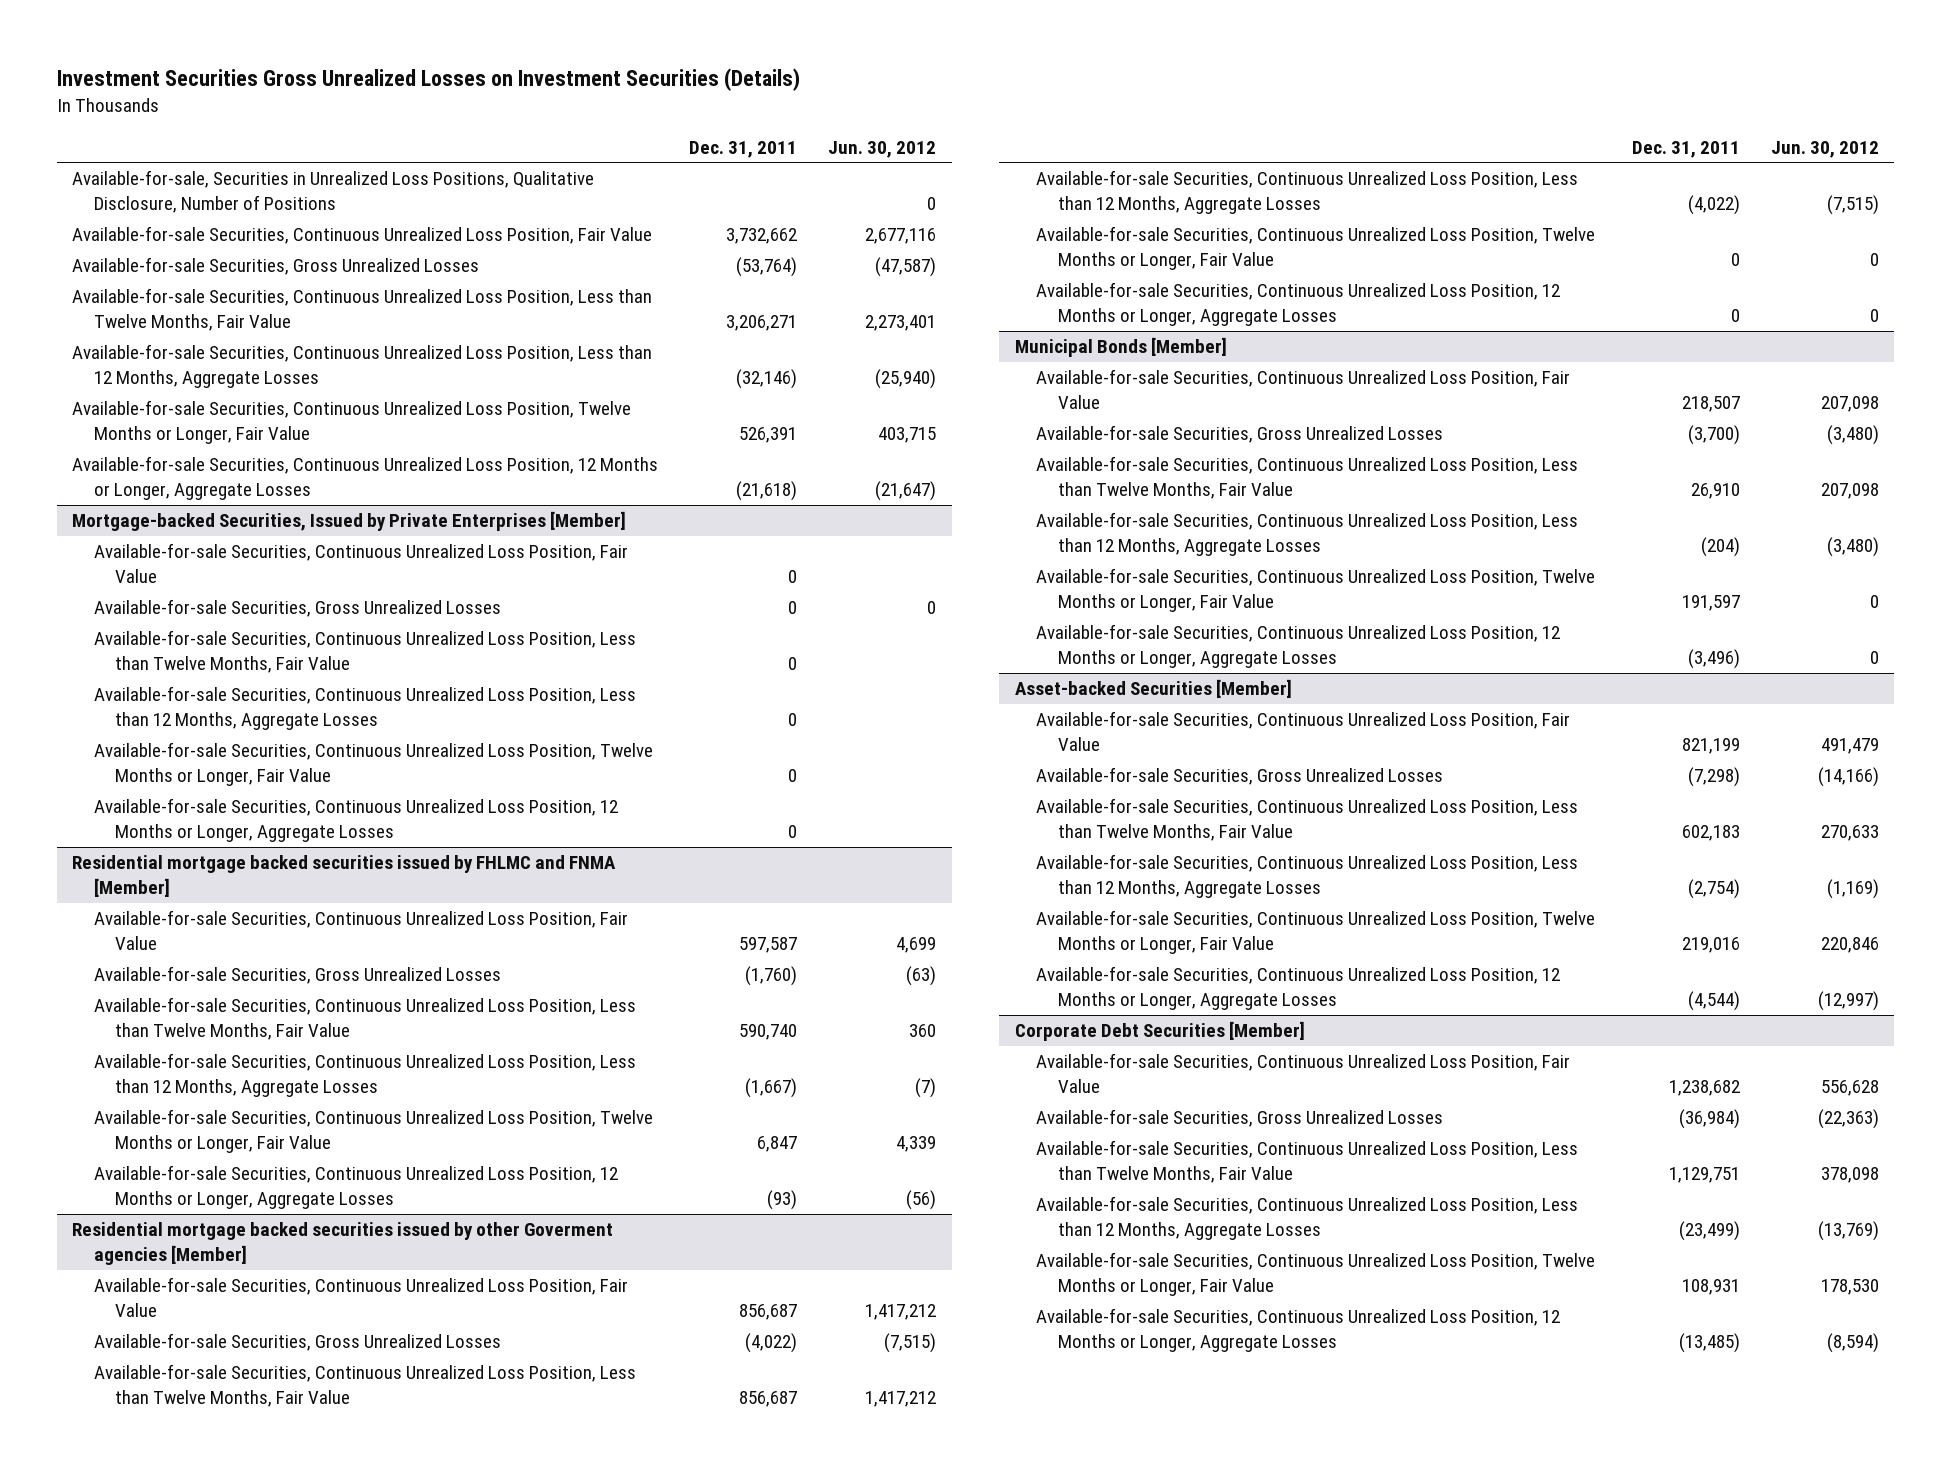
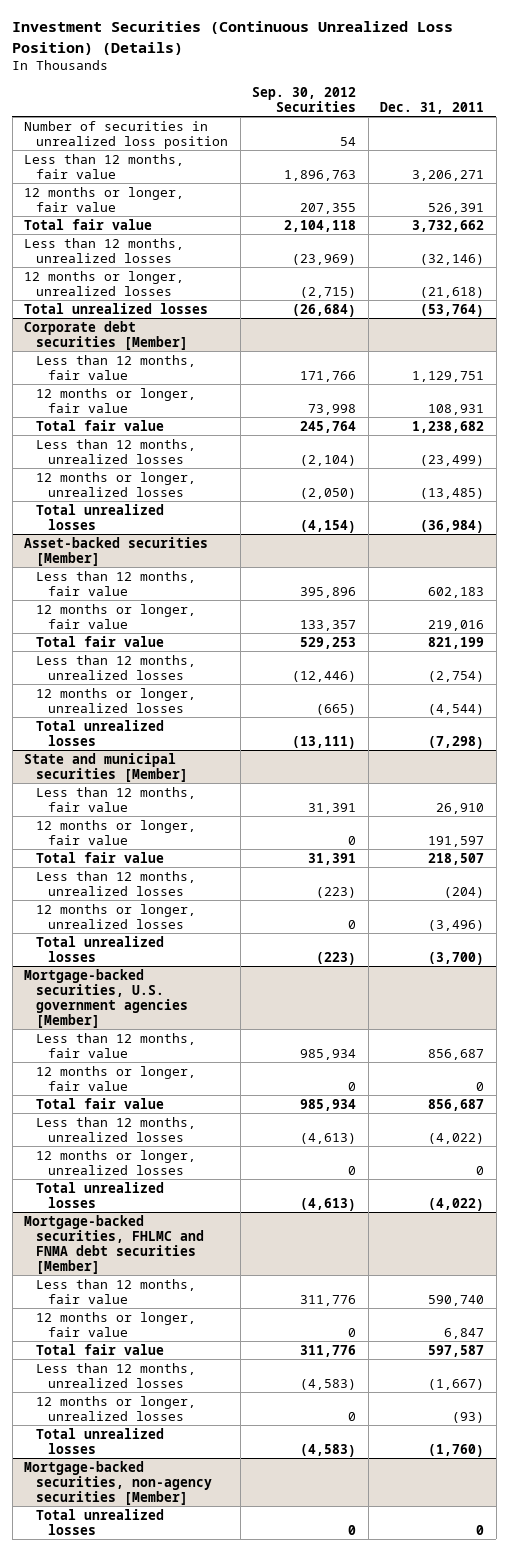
- Investment Securities Gross Unrealized Losses on Investment Securities (Details)
+ Investment Securities (Continuous Unrealized Loss Position) (Details)
- | Dec. 31, 2011 | Jun. 30, 2012
+ | Sep. 30, 2012 Securities | Dec. 31, 2011
- Available-for-sale, Securities in Unrealized Loss Positions, Qualitative Disclosure, Number of Positions | | 0
- Available-for-sale Securities, Continuous Unrealized Loss Position, Fair Value | 3,732,662 | 2,677,116
- Available-for-sale Securities, Gross Unrealized Losses | (53,764) | (47,587)
- Available-for-sale Securities, Continuous Unrealized Loss Position, Less than Twelve Months, Fair Value | 3,206,271 | 2,273,401
- Available-for-sale Securities, Continuous Unrealized Loss Position, Less than 12 Months, Aggregate Losses | (32,146) | (25,940)
- Available-for-sale Securities, Continuous Unrealized Loss Position, Twelve Months or Longer, Fair Value | 526,391 | 403,715
- Available-for-sale Securities, Continuous Unrealized Loss Position, 12 Months or Longer, Aggregate Losses | (21,618) | (21,647)
- Mortgage-backed Securities, Issued by Private Enterprises [Member]
- Available-for-sale Securities, Continuous Unrealized Loss Position, Fair Value | 0 |
- Available-for-sale Securities, Gross Unrealized Losses | 0 | 0
- Available-for-sale Securities, Continuous Unrealized Loss Position, Less than Twelve Months, Fair Value | 0 |
- Available-for-sale Securities, Continuous Unrealized Loss Position, Less than 12 Months, Aggregate Losses | 0 |
- Available-for-sale Securities, Continuous Unrealized Loss Position, Twelve Months or Longer, Fair Value | 0 |
- Available-for-sale Securities, Continuous Unrealized Loss Position, 12 Months or Longer, Aggregate Losses | 0 |
- Residential mortgage backed securities issued by FHLMC and FNMA [Member]
- Available-for-sale Securities, Continuous Unrealized Loss Position, Fair Value | 597,587 | 4,699
- Available-for-sale Securities, Gross Unrealized Losses | (1,760) | (63)
- Available-for-sale Securities, Continuous Unrealized Loss Position, Less than Twelve Months, Fair Value | 590,740 | 360
- Available-for-sale Securities, Continuous Unrealized Loss Position, Less than 12 Months, Aggregate Losses | (1,667) | (7)
- Available-for-sale Securities, Continuous Unrealized Loss Position, Twelve Months or Longer, Fair Value | 6,847 | 4,339
- Available-for-sale Securities, Continuous Unrealized Loss Position, 12 Months or Longer, Aggregate Losses | (93) | (56)
- Residential mortgage backed securities issued by other Goverment agencies [Member]
- Available-for-sale Securities, Continuous Unrealized Loss Position, Fair Value | 856,687 | 1,417,212
- Available-for-sale Securities, Gross Unrealized Losses | (4,022) | (7,515)
- Available-for-sale Securities, Continuous Unrealized Loss Position, Less than Twelve Months, Fair Value | 856,687 | 1,417,212
- Available-for-sale Securities, Continuous Unrealized Loss Position, Less than 12 Months, Aggregate Losses | (4,022) | (7,515)
- Available-for-sale Securities, Continuous Unrealized Loss Position, Twelve Months or Longer, Fair Value | 0 | 0
- Available-for-sale Securities, Continuous Unrealized Loss Position, 12 Months or Longer, Aggregate Losses | 0 | 0
- Municipal Bonds [Member]
- Available-for-sale Securities, Continuous Unrealized Loss Position, Fair Value | 218,507 | 207,098
- Available-for-sale Securities, Gross Unrealized Losses | (3,700) | (3,480)
- Available-for-sale Securities, Continuous Unrealized Loss Position, Less than Twelve Months, Fair Value | 26,910 | 207,098
- Available-for-sale Securities, Continuous Unrealized Loss Position, Less than 12 Months, Aggregate Losses | (204) | (3,480)
- Available-for-sale Securities, Continuous Unrealized Loss Position, Twelve Months or Longer, Fair Value | 191,597 | 0
- Available-for-sale Securities, Continuous Unrealized Loss Position, 12 Months or Longer, Aggregate Losses | (3,496) | 0
- Asset-backed Securities [Member]
- Available-for-sale Securities, Continuous Unrealized Loss Position, Fair Value | 821,199 | 491,479
- Available-for-sale Securities, Gross Unrealized Losses | (7,298) | (14,166)
- Available-for-sale Securities, Continuous Unrealized Loss Position, Less than Twelve Months, Fair Value | 602,183 | 270,633
- Available-for-sale Securities, Continuous Unrealized Loss Position, Less than 12 Months, Aggregate Losses | (2,754) | (1,169)
- Available-for-sale Securities, Continuous Unrealized Loss Position, Twelve Months or Longer, Fair Value | 219,016 | 220,846
- Available-for-sale Securities, Continuous Unrealized Loss Position, 12 Months or Longer, Aggregate Losses | (4,544) | (12,997)
- Corporate Debt Securities [Member]
- Available-for-sale Securities, Continuous Unrealized Loss Position, Fair Value | 1,238,682 | 556,628
- Available-for-sale Securities, Gross Unrealized Losses | (36,984) | (22,363)
- Available-for-sale Securities, Continuous Unrealized Loss Position, Less than Twelve Months, Fair Value | 1,129,751 | 378,098
- Available-for-sale Securities, Continuous Unrealized Loss Position, Less than 12 Months, Aggregate Losses | (23,499) | (13,769)
- Available-for-sale Securities, Continuous Unrealized Loss Position, Twelve Months or Longer, Fair Value | 108,931 | 178,530
- Available-for-sale Securities, Continuous Unrealized Loss Position, 12 Months or Longer, Aggregate Losses | (13,485) | (8,594)
+ Number of securities in unrealized loss position | 54 |
+ Less than 12 months, fair value | 1,896,763 | 3,206,271
+ 12 months or longer, fair value | 207,355 | 526,391
+ Total fair value | 2,104,118 | 3,732,662
+ Less than 12 months, unrealized losses | (23,969) | (32,146)
+ 12 months or longer, unrealized losses | (2,715) | (21,618)
+ Total unrealized losses | (26,684) | (53,764)
+ Corporate debt securities [Member]
+ Less than 12 months, fair value | 171,766 | 1,129,751
+ 12 months or longer, fair value | 73,998 | 108,931
+ Total fair value | 245,764 | 1,238,682
+ Less than 12 months, unrealized losses | (2,104) | (23,499)
+ 12 months or longer, unrealized losses | (2,050) | (13,485)
+ Total unrealized losses | (4,154) | (36,984)
+ Asset-backed securities [Member]
+ Less than 12 months, fair value | 395,896 | 602,183
+ 12 months or longer, fair value | 133,357 | 219,016
+ Total fair value | 529,253 | 821,199
+ Less than 12 months, unrealized losses | (12,446) | (2,754)
+ 12 months or longer, unrealized losses | (665) | (4,544)
+ Total unrealized losses | (13,111) | (7,298)
+ State and municipal securities [Member]
+ Less than 12 months, fair value | 31,391 | 26,910
+ 12 months or longer, fair value | 0 | 191,597
+ Total fair value | 31,391 | 218,507
+ Less than 12 months, unrealized losses | (223) | (204)
+ 12 months or longer, unrealized losses | 0 | (3,496)
+ Total unrealized losses | (223) | (3,700)
+ Mortgage-backed securities, U.S. government agencies [Member]
+ Less than 12 months, fair value | 985,934 | 856,687
+ 12 months or longer, fair value | 0 | 0
+ Total fair value | 985,934 | 856,687
+ Less than 12 months, unrealized losses | (4,613) | (4,022)
+ 12 months or longer, unrealized losses | 0 | 0
+ Total unrealized losses | (4,613) | (4,022)
+ Mortgage-backed securities, FHLMC and FNMA debt securities [Member]
+ Less than 12 months, fair value | 311,776 | 590,740
+ 12 months or longer, fair value | 0 | 6,847
+ Total fair value | 311,776 | 597,587
+ Less than 12 months, unrealized losses | (4,583) | (1,667)
+ 12 months or longer, unrealized losses | 0 | (93)
+ Total unrealized losses | (4,583) | (1,760)
+ Mortgage-backed securities, non-agency securities [Member]
+ Total unrealized losses | 0 | 0

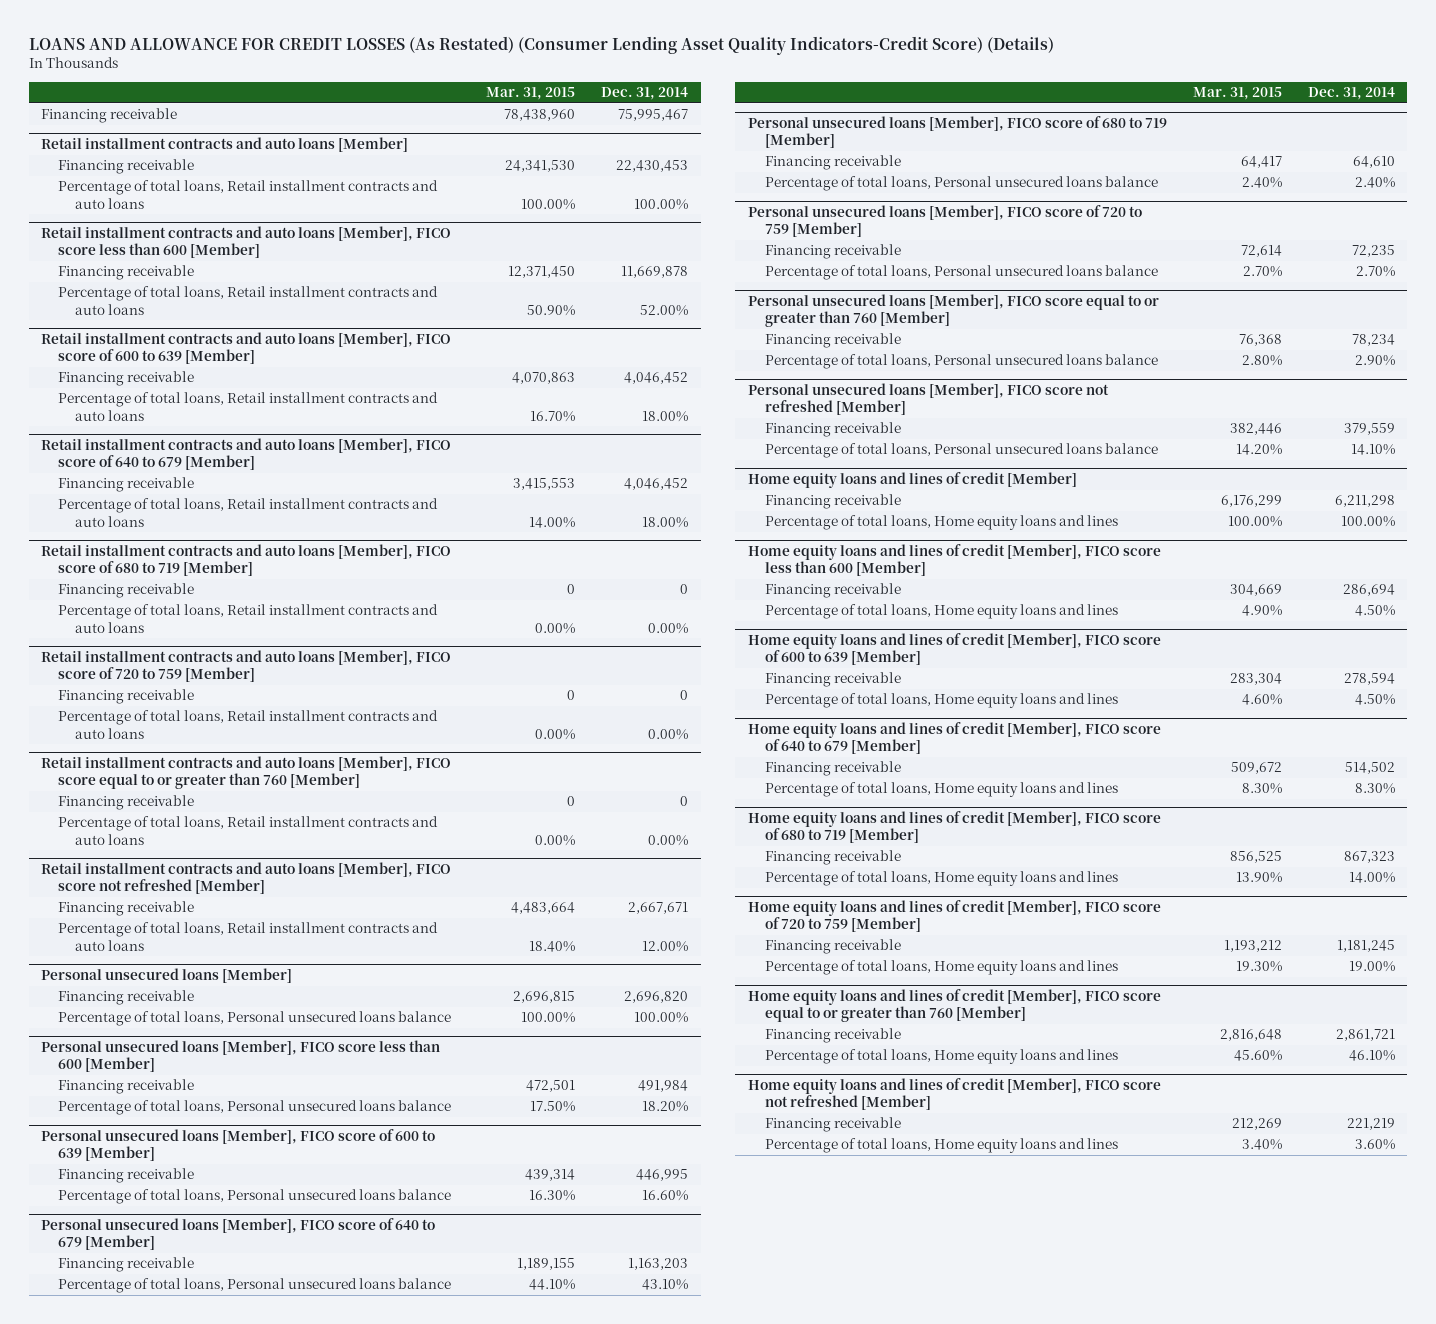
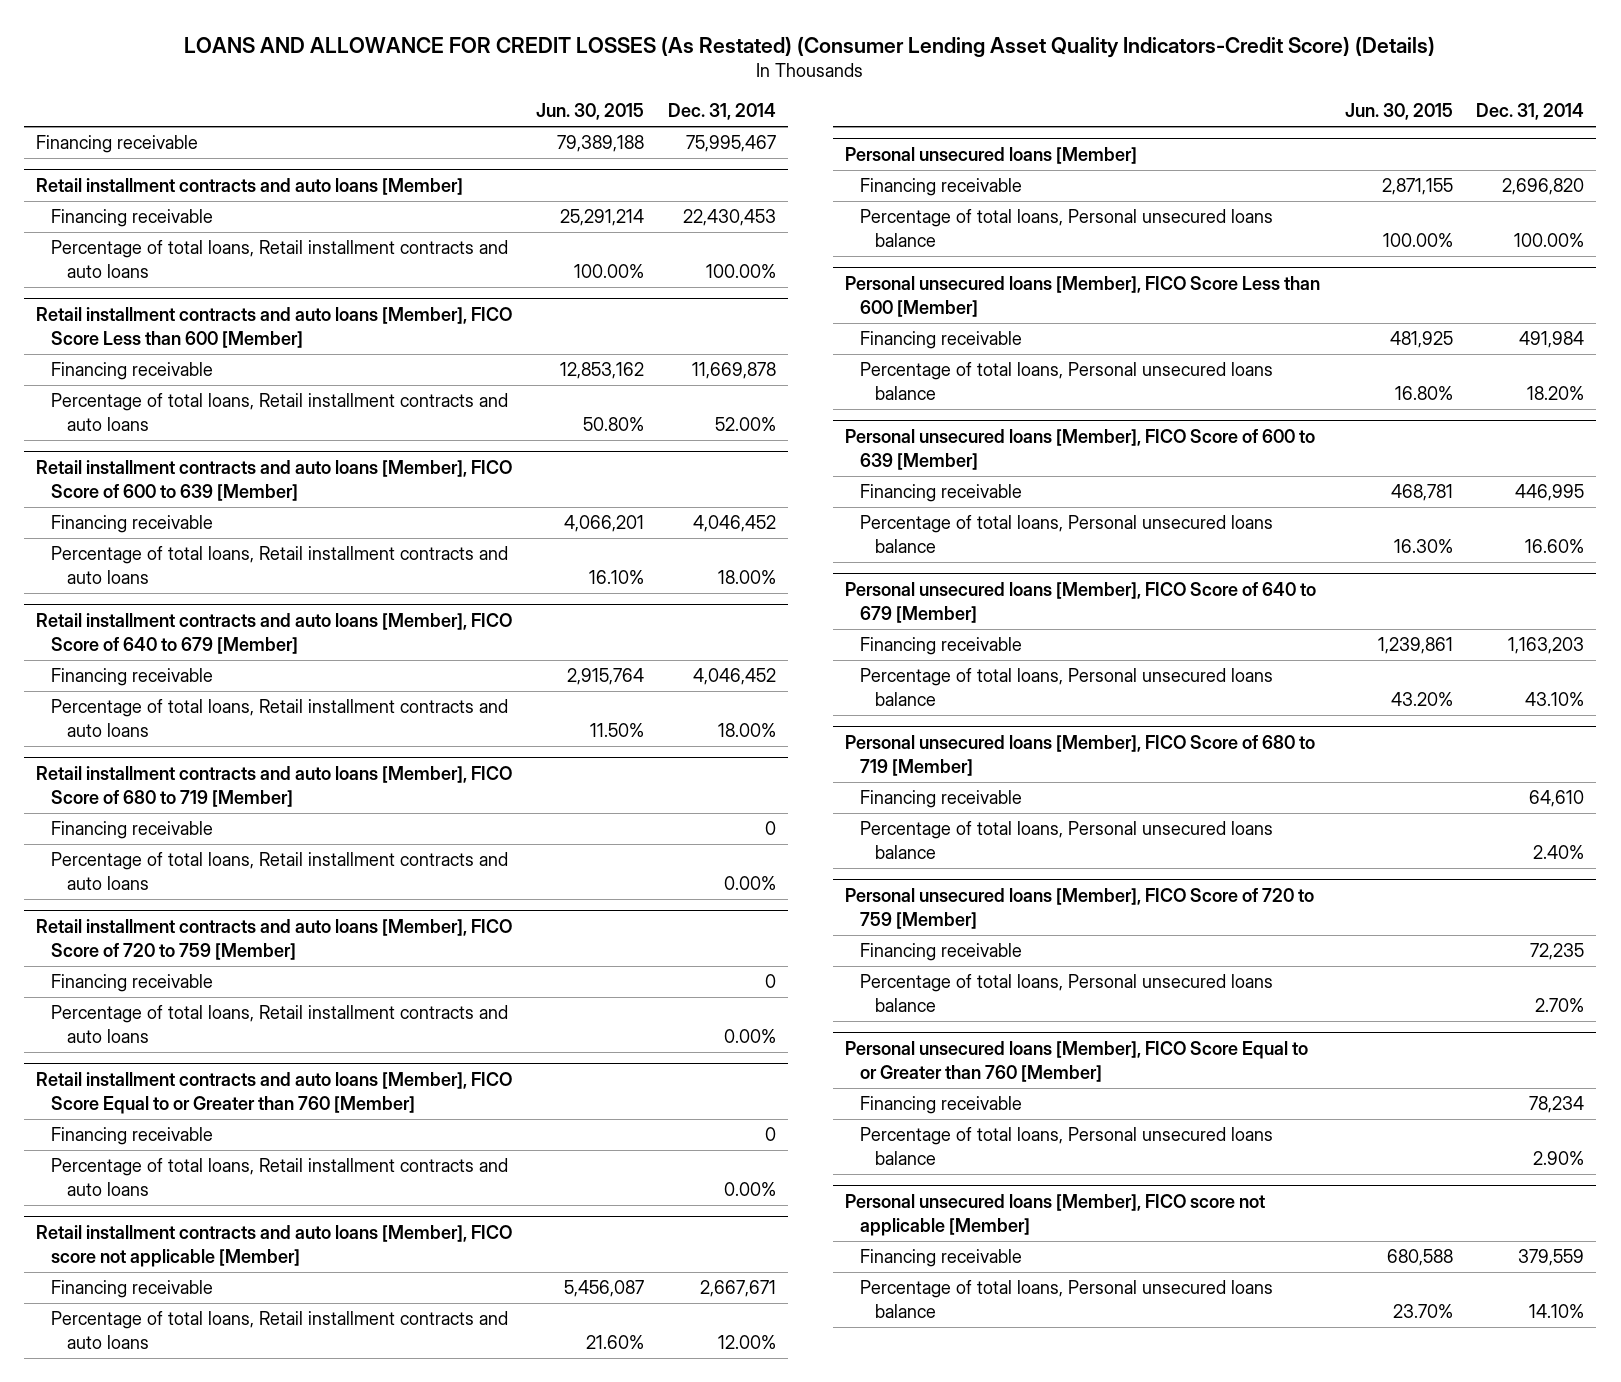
- | Mar. 31, 2015 | Dec. 31, 2014
+ | Jun. 30, 2015 | Dec. 31, 2014
- Retail installment contracts and auto loans [Member], FICO score less than 600 [Member]
+ Retail installment contracts and auto loans [Member], FICO Score Less than 600 [Member]
- Retail installment contracts and auto loans [Member], FICO score of 600 to 639 [Member]
+ Retail installment contracts and auto loans [Member], FICO Score of 600 to 639 [Member]
- Retail installment contracts and auto loans [Member], FICO score of 640 to 679 [Member]
+ Retail installment contracts and auto loans [Member], FICO Score of 640 to 679 [Member]
- Retail installment contracts and auto loans [Member], FICO score of 680 to 719 [Member]
+ Retail installment contracts and auto loans [Member], FICO Score of 680 to 719 [Member]
- Retail installment contracts and auto loans [Member], FICO score of 720 to 759 [Member]
+ Retail installment contracts and auto loans [Member], FICO Score of 720 to 759 [Member]
- Retail installment contracts and auto loans [Member], FICO score equal to or greater than 760 [Member]
+ Retail installment contracts and auto loans [Member], FICO Score Equal to or Greater than 760 [Member]
- Retail installment contracts and auto loans [Member], FICO score not refreshed [Member]
+ Retail installment contracts and auto loans [Member], FICO score not applicable [Member]
- Personal unsecured loans [Member], FICO score less than 600 [Member]
+ Personal unsecured loans [Member], FICO Score Less than 600 [Member]
- Personal unsecured loans [Member], FICO score of 600 to 639 [Member]
+ Personal unsecured loans [Member], FICO Score of 600 to 639 [Member]
- Personal unsecured loans [Member], FICO score of 640 to 679 [Member]
+ Personal unsecured loans [Member], FICO Score of 640 to 679 [Member]
- Personal unsecured loans [Member], FICO score of 680 to 719 [Member]
+ Personal unsecured loans [Member], FICO Score of 680 to 719 [Member]
- Personal unsecured loans [Member], FICO score of 720 to 759 [Member]
+ Personal unsecured loans [Member], FICO Score of 720 to 759 [Member]
- Personal unsecured loans [Member], FICO score equal to or greater than 760 [Member]
+ Personal unsecured loans [Member], FICO Score Equal to or Greater than 760 [Member]
- Personal unsecured loans [Member], FICO score not refreshed [Member]
+ Personal unsecured loans [Member], FICO score not applicable [Member]
- Home equity loans and lines of credit [Member]
- Financing receivable | 6,176,299 | 6,211,298
- Percentage of total loans, Home equity loans and lines | 100.00% | 100.00%
- Home equity loans and lines of credit [Member], FICO score less than 600 [Member]
- Financing receivable | 304,669 | 286,694
- Percentage of total loans, Home equity loans and lines | 4.90% | 4.50%
- Home equity loans and lines of credit [Member], FICO score of 600 to 639 [Member]
- Financing receivable | 283,304 | 278,594
- Percentage of total loans, Home equity loans and lines | 4.60% | 4.50%
- Home equity loans and lines of credit [Member], FICO score of 640 to 679 [Member]
- Financing receivable | 509,672 | 514,502
- Percentage of total loans, Home equity loans and lines | 8.30% | 8.30%
- Home equity loans and lines of credit [Member], FICO score of 680 to 719 [Member]
- Financing receivable | 856,525 | 867,323
- Percentage of total loans, Home equity loans and lines | 13.90% | 14.00%
- Home equity loans and lines of credit [Member], FICO score of 720 to 759 [Member]
- Financing receivable | 1,193,212 | 1,181,245
- Percentage of total loans, Home equity loans and lines | 19.30% | 19.00%
- Home equity loans and lines of credit [Member], FICO score equal to or greater than 760 [Member]
- Financing receivable | 2,816,648 | 2,861,721
- Percentage of total loans, Home equity loans and lines | 45.60% | 46.10%
- Home equity loans and lines of credit [Member], FICO score not refreshed [Member]
- Financing receivable | 212,269 | 221,219
- Percentage of total loans, Home equity loans and lines | 3.40% | 3.60%

